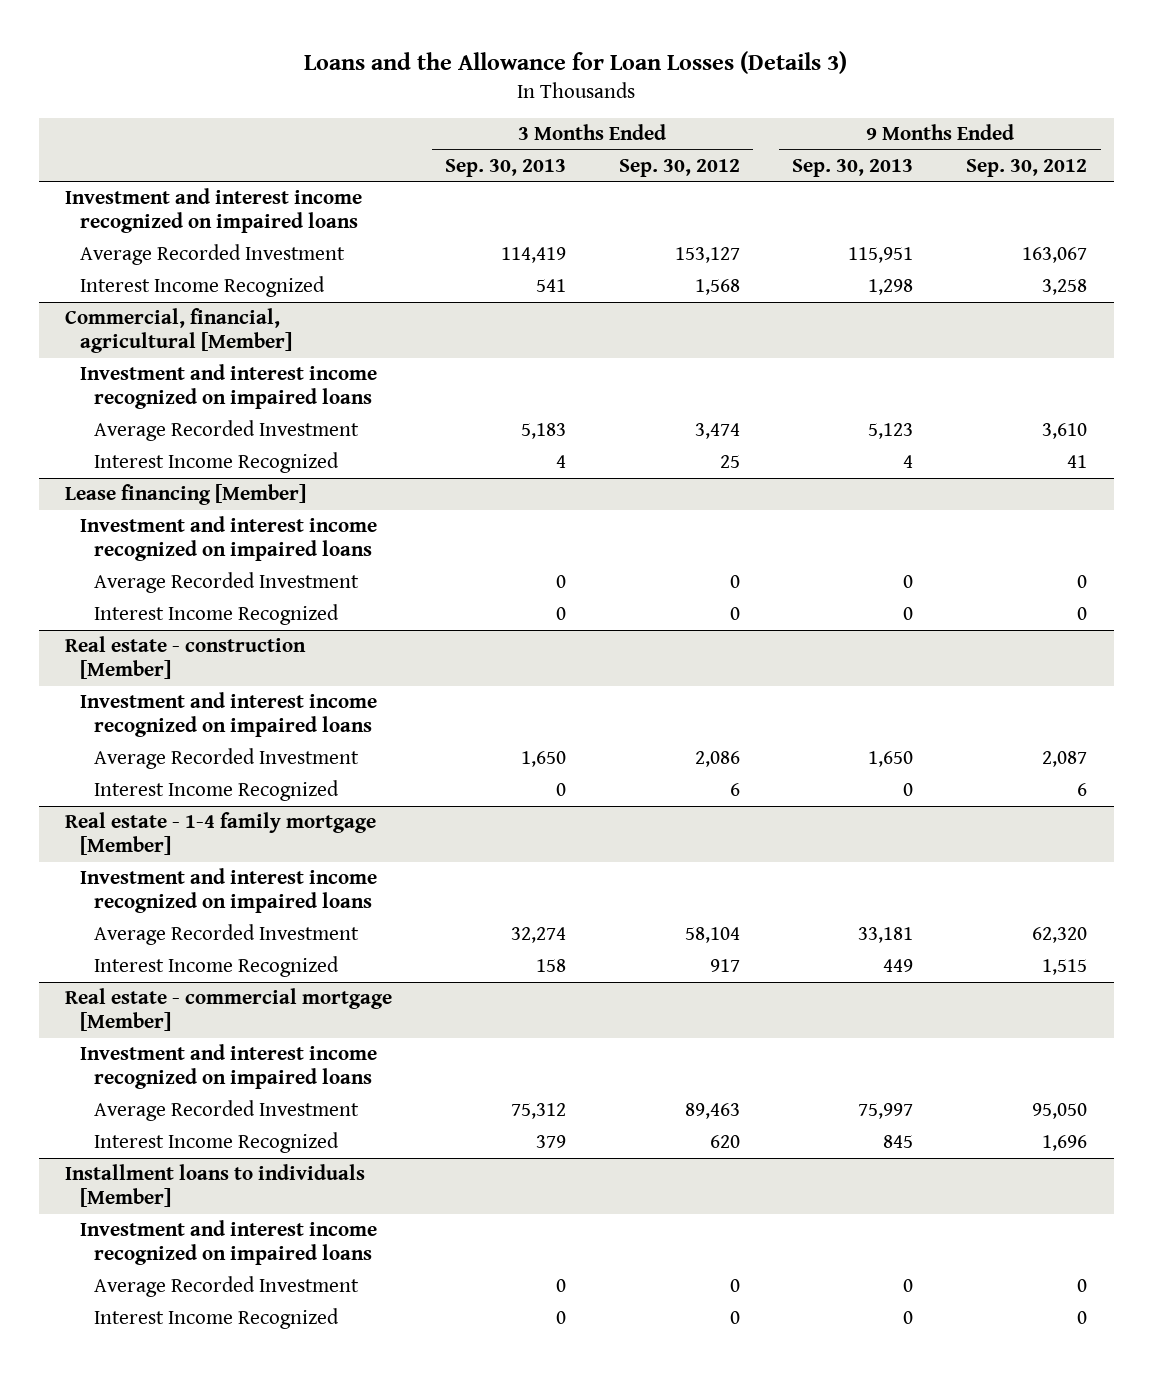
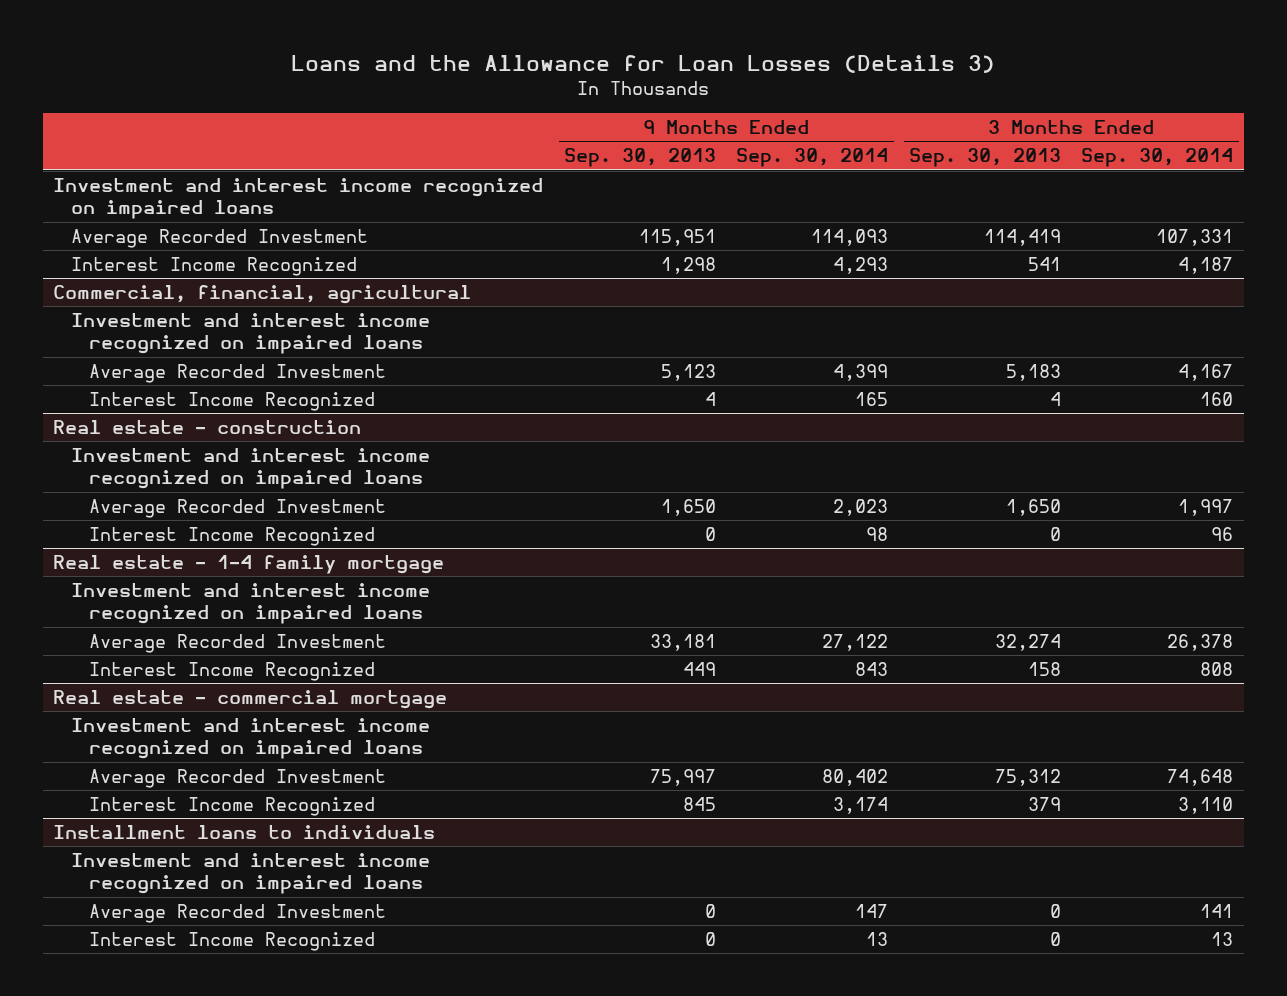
- | 3 Months Ended Sep. 30, 2013 | 3 Months Ended Sep. 30, 2012 | 9 Months Ended Sep. 30, 2013 | 9 Months Ended Sep. 30, 2012
+ | 9 Months Ended Sep. 30, 2013 | 9 Months Ended Sep. 30, 2014 | 3 Months Ended Sep. 30, 2013 | 3 Months Ended Sep. 30, 2014
- Commercial, financial, agricultural [Member]
+ Commercial, financial, agricultural
- Lease financing [Member]
- Investment and interest income recognized on impaired loans
- Average Recorded Investment | 0 | 0 | 0 | 0
- Interest Income Recognized | 0 | 0 | 0 | 0
- Real estate - construction [Member]
+ Real estate - construction
- Real estate - 1-4 family mortgage [Member]
+ Real estate - 1-4 family mortgage
- Real estate - commercial mortgage [Member]
+ Real estate - commercial mortgage
- Installment loans to individuals [Member]
+ Installment loans to individuals

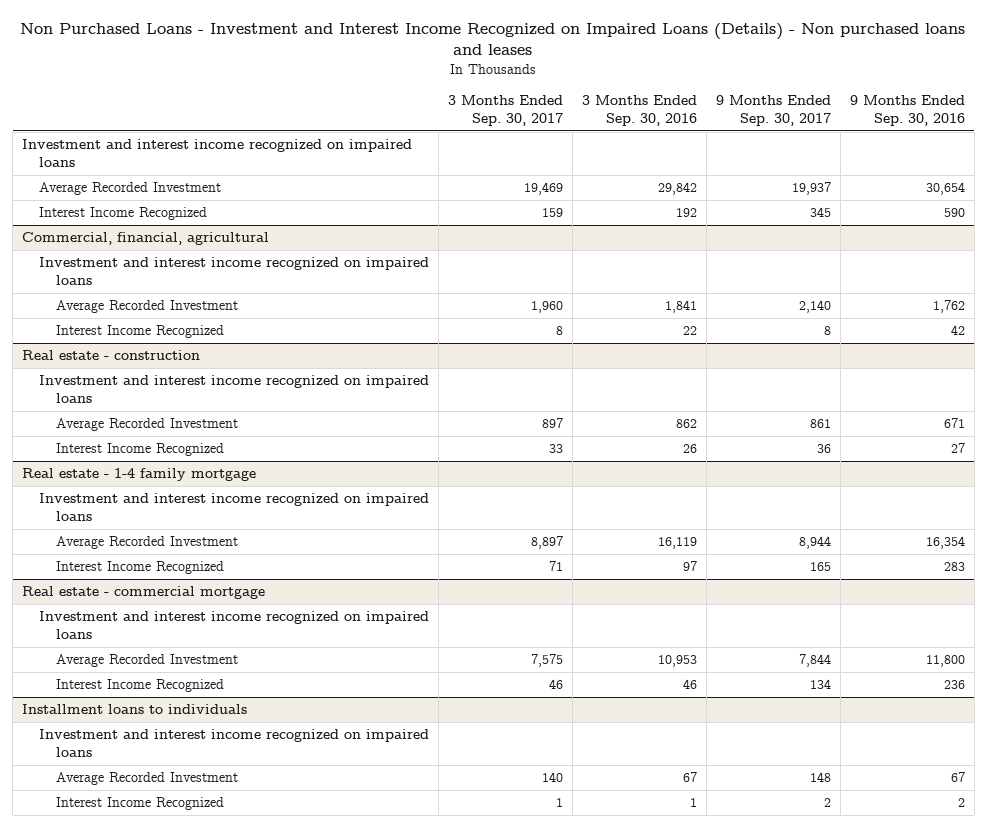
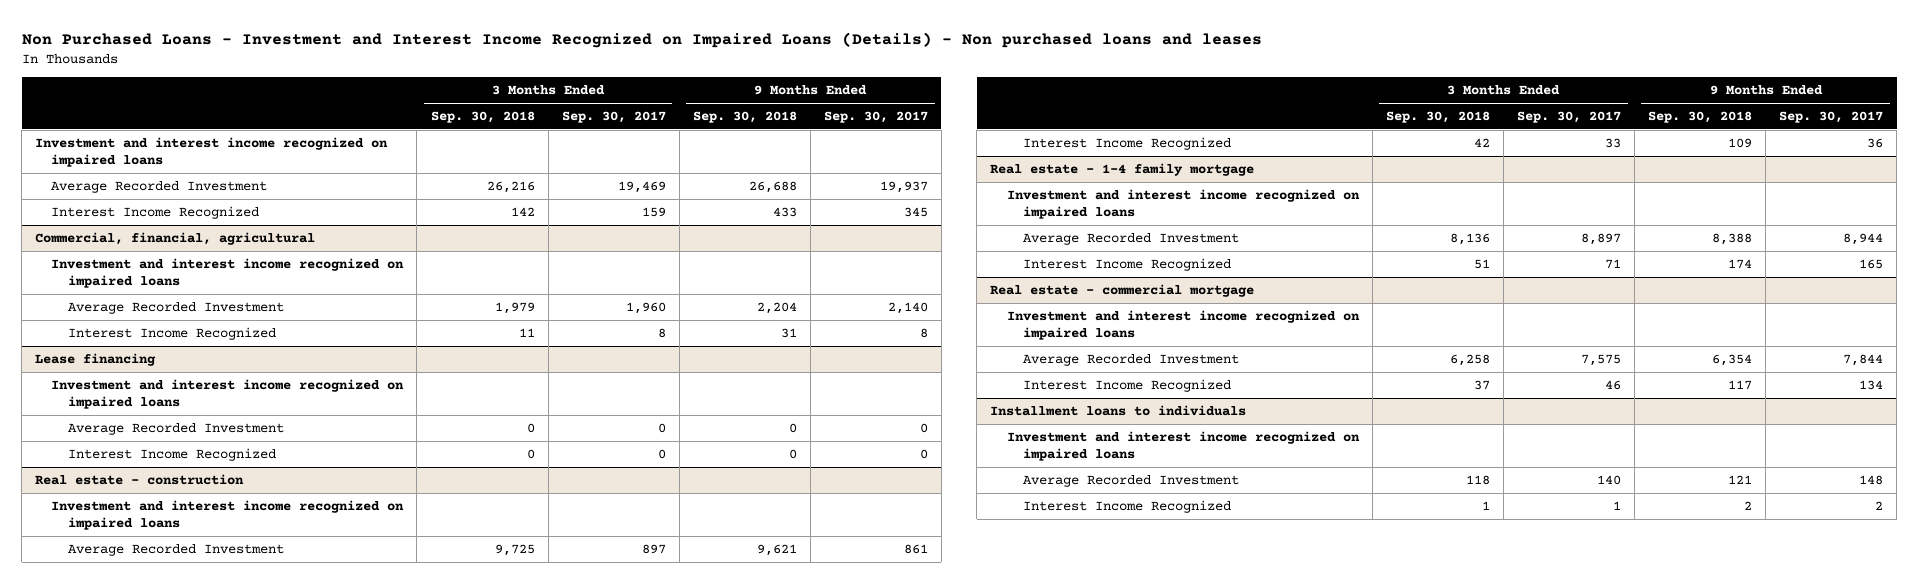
- | 3 Months Ended Sep. 30, 2017 | 3 Months Ended Sep. 30, 2016 | 9 Months Ended Sep. 30, 2017 | 9 Months Ended Sep. 30, 2016
+ | 3 Months Ended Sep. 30, 2018 | 3 Months Ended Sep. 30, 2017 | 9 Months Ended Sep. 30, 2018 | 9 Months Ended Sep. 30, 2017
+ Lease financing
+ Investment and interest income recognized on impaired loans
+ Average Recorded Investment | 0 | 0 | 0 | 0
+ Interest Income Recognized | 0 | 0 | 0 | 0

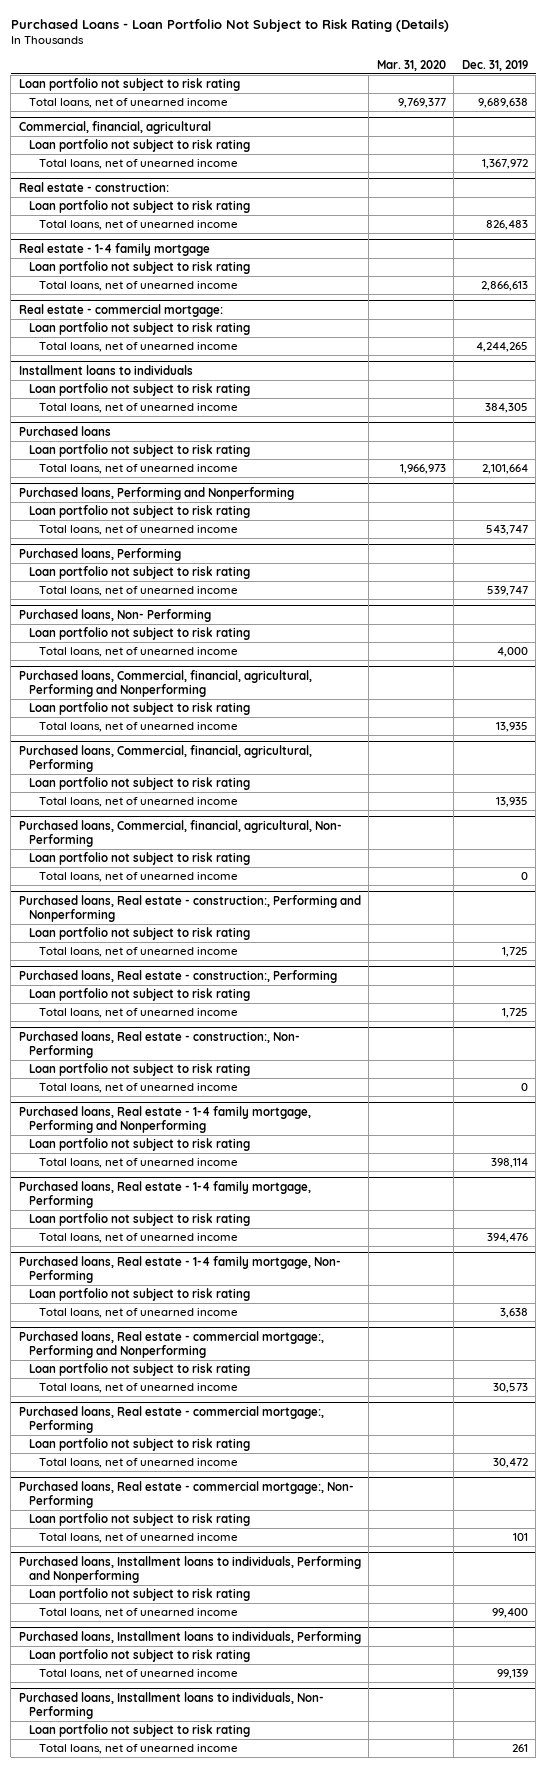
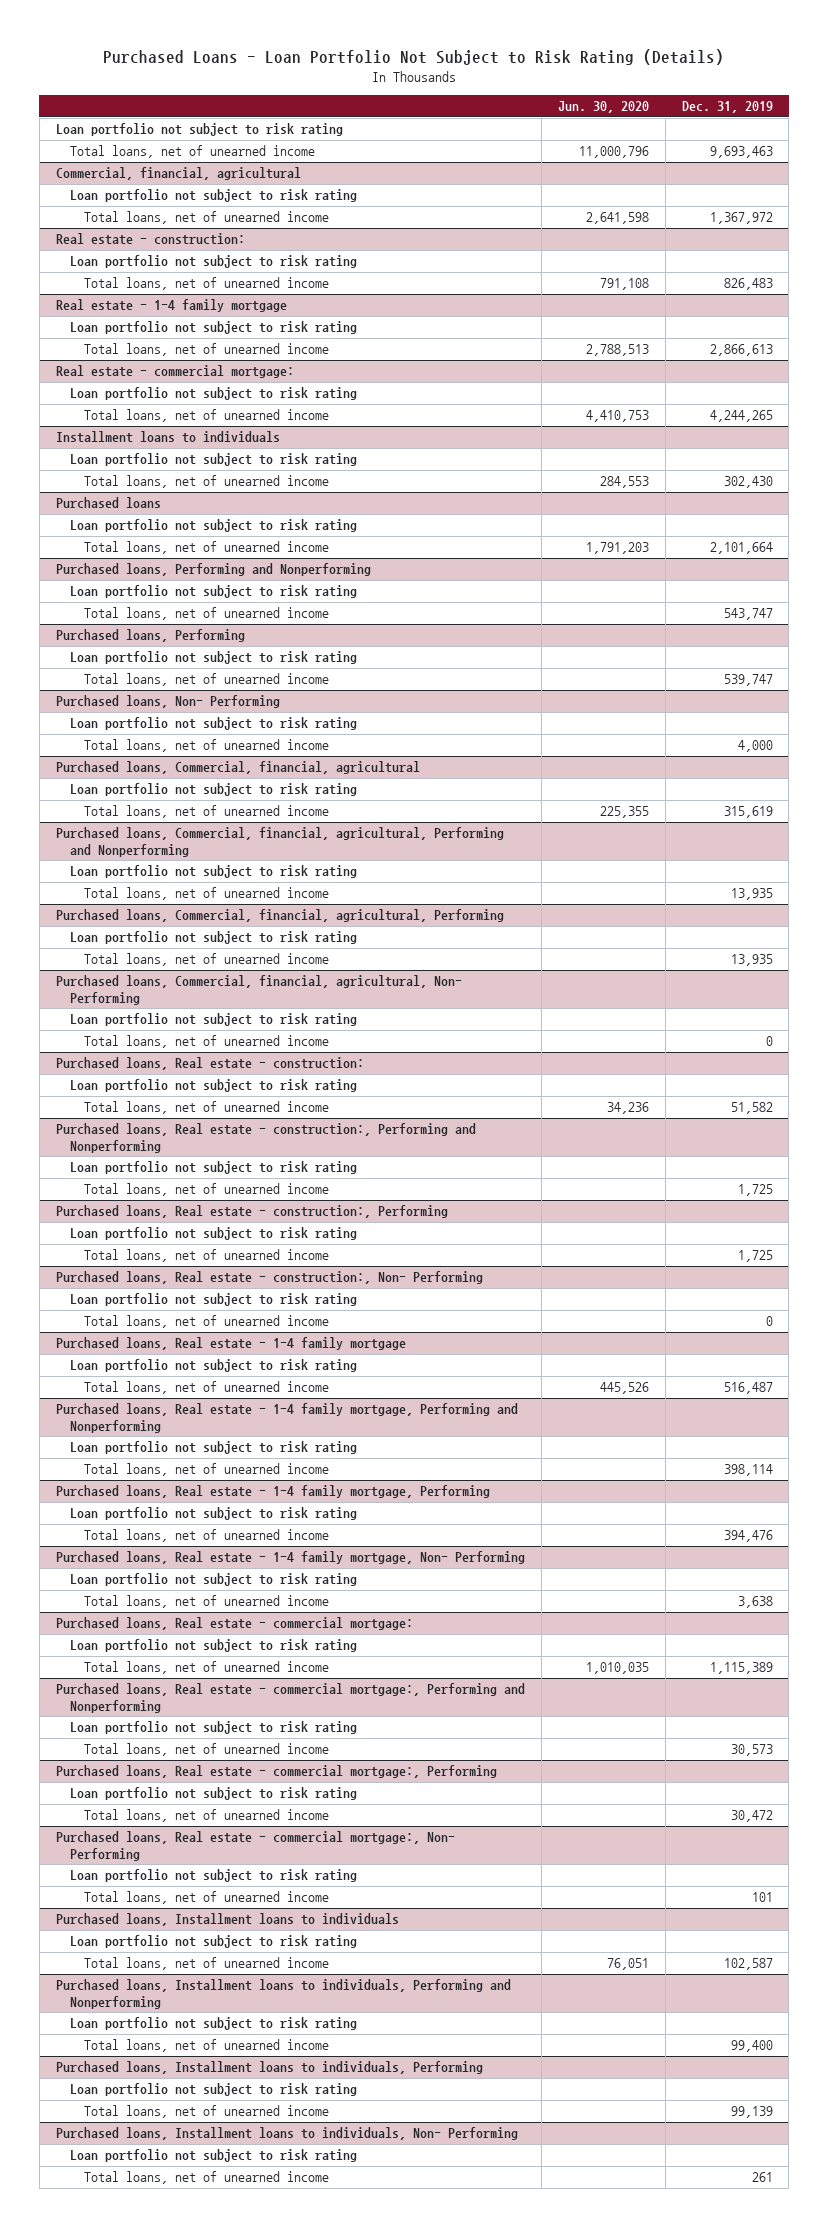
- | Mar. 31, 2020 | Dec. 31, 2019
+ | Jun. 30, 2020 | Dec. 31, 2019
- Total loans, net of unearned income | 9,769,377 | 9,689,638
+ Total loans, net of unearned income | 11,000,796 | 9,693,463
@ Installment loans to individuals
- Total loans, net of unearned income | | 384,305
+ Total loans, net of unearned income | 284,553 | 302,430
+ Purchased loans, Commercial, financial, agricultural
+ Loan portfolio not subject to risk rating
+ Total loans, net of unearned income | 225,355 | 315,619
+ Purchased loans, Real estate - construction:
+ Loan portfolio not subject to risk rating
+ Total loans, net of unearned income | 34,236 | 51,582
+ Purchased loans, Real estate - 1-4 family mortgage
+ Loan portfolio not subject to risk rating
+ Total loans, net of unearned income | 445,526 | 516,487
+ Purchased loans, Real estate - commercial mortgage:
+ Loan portfolio not subject to risk rating
+ Total loans, net of unearned income | 1,010,035 | 1,115,389
+ Purchased loans, Installment loans to individuals
+ Loan portfolio not subject to risk rating
+ Total loans, net of unearned income | 76,051 | 102,587

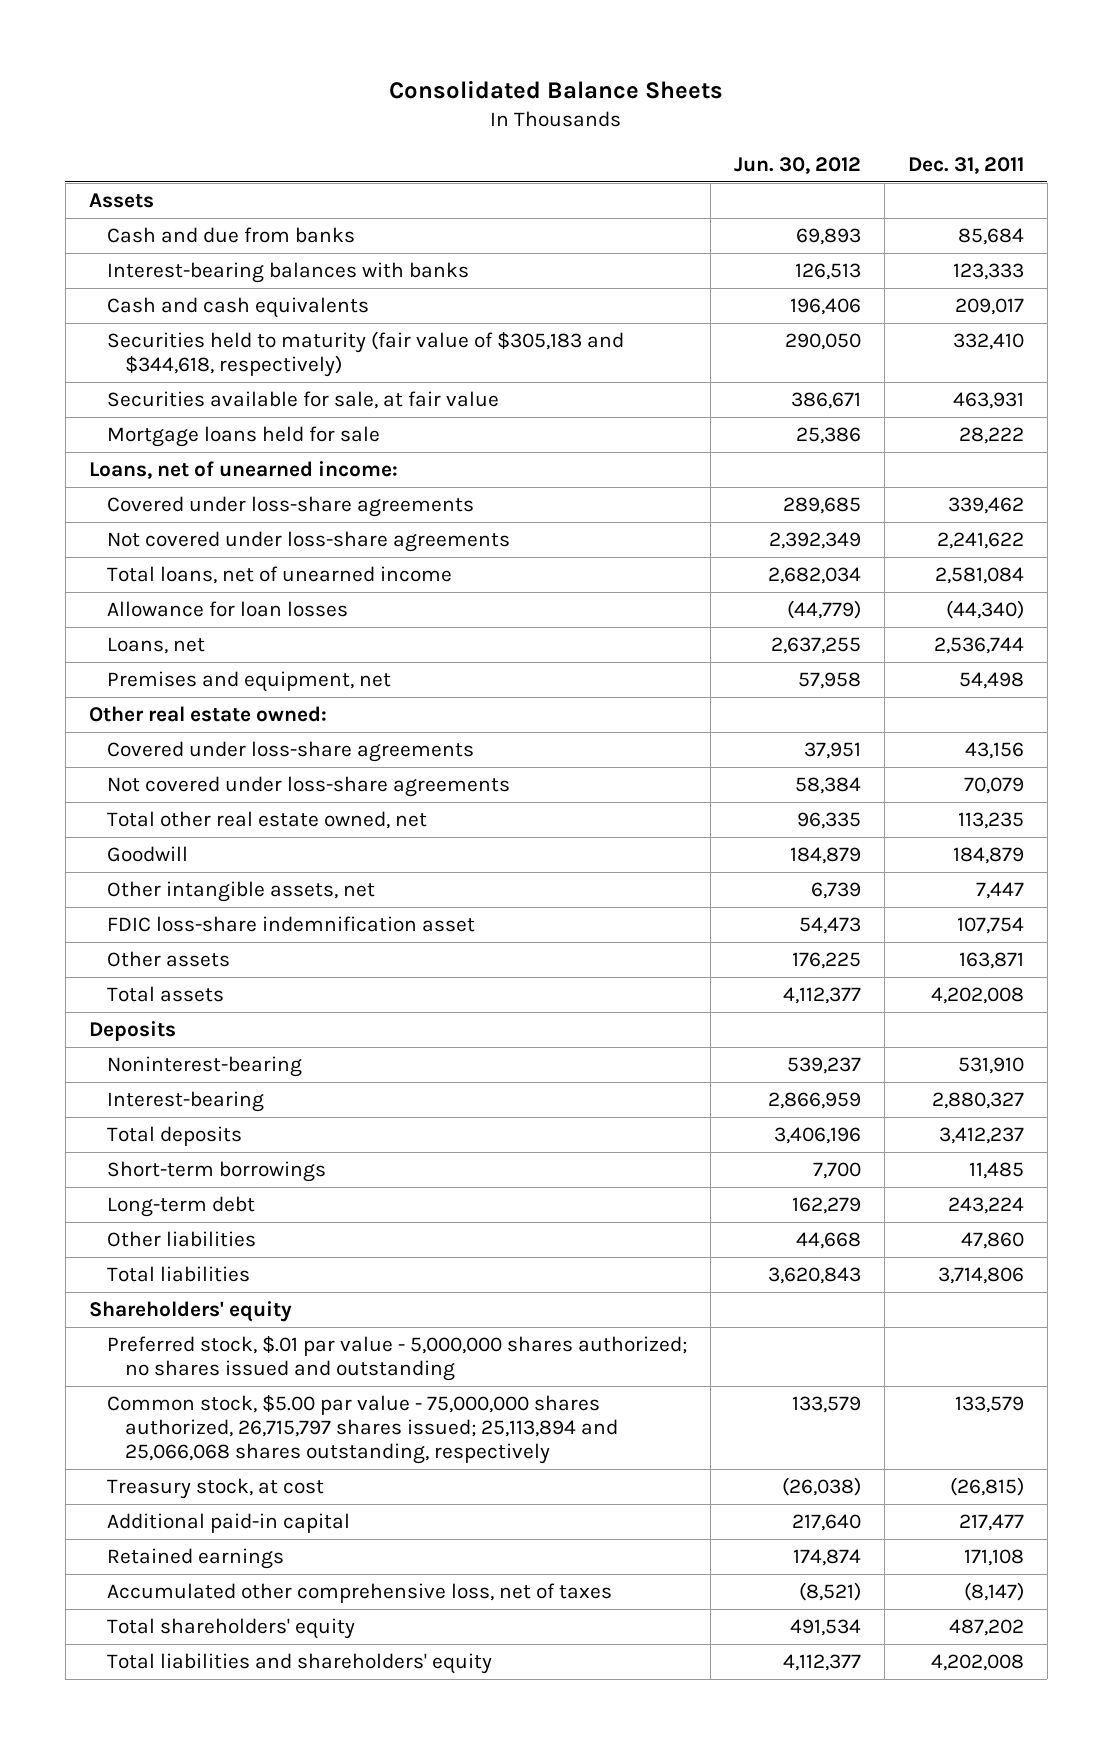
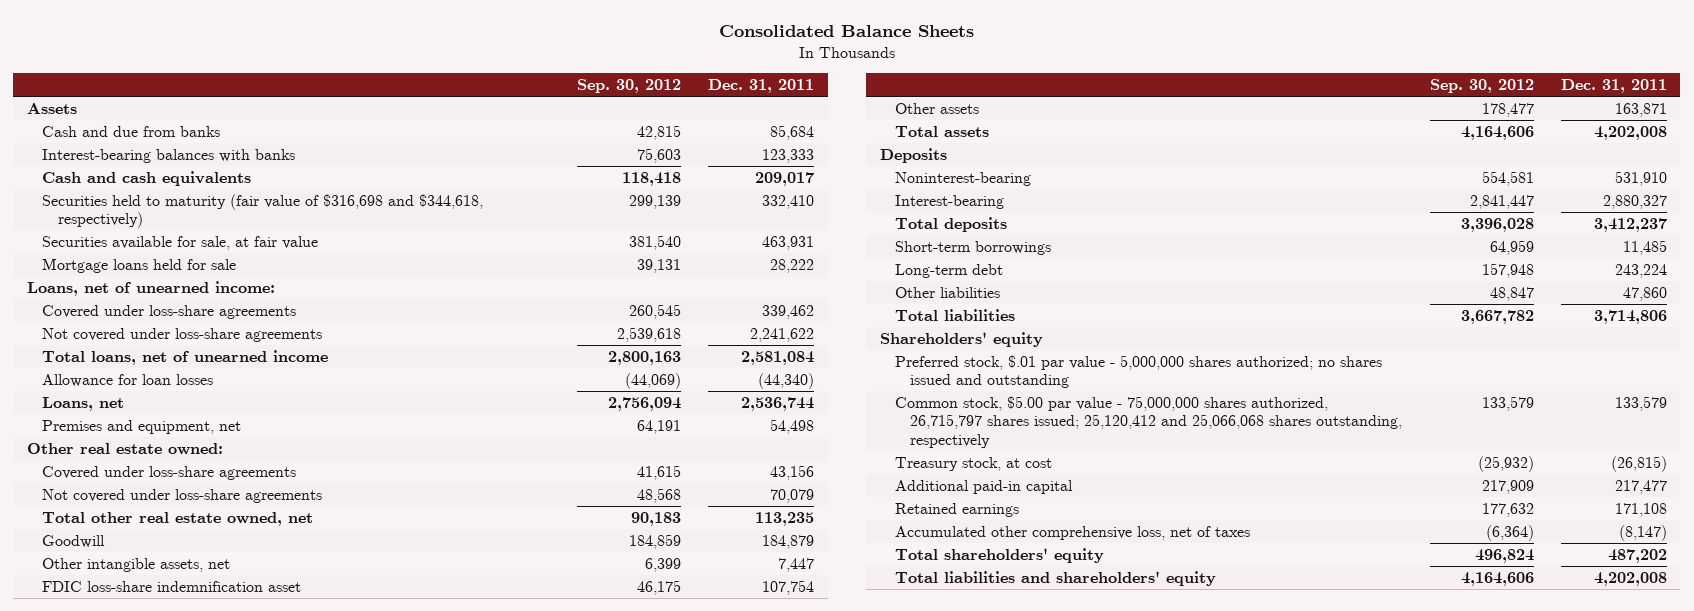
- | Jun. 30, 2012 | Dec. 31, 2011
+ | Sep. 30, 2012 | Dec. 31, 2011
- Securities held to maturity (fair value of $305,183 and $344,618, respectively) | 290,050 | 332,410
+ Securities held to maturity (fair value of $316,698 and $344,618, respectively) | 299,139 | 332,410
- Common stock, $5.00 par value - 75,000,000 shares authorized, 26,715,797 shares issued; 25,113,894 and 25,066,068 shares outstanding, respectively | 133,579 | 133,579
+ Common stock, $5.00 par value - 75,000,000 shares authorized, 26,715,797 shares issued; 25,120,412 and 25,066,068 shares outstanding, respectively | 133,579 | 133,579

